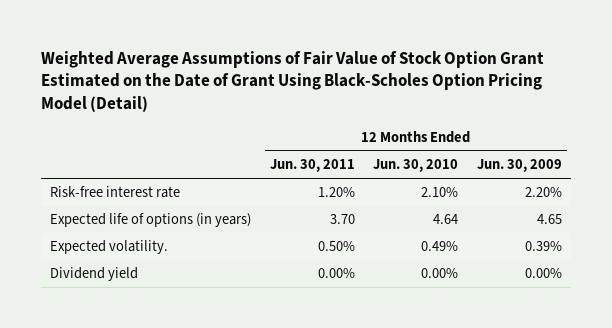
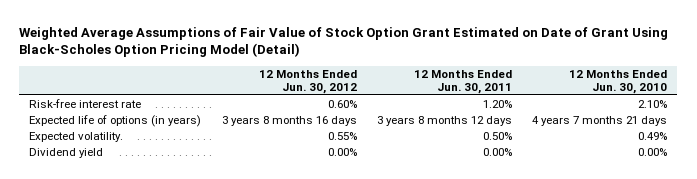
- Weighted Average Assumptions of Fair Value of Stock Option Grant Estimated on the Date of Grant Using Black-Scholes Option Pricing Model (Detail)
+ Weighted Average Assumptions of Fair Value of Stock Option Grant Estimated on Date of Grant Using Black-Scholes Option Pricing Model (Detail)
- | 12 Months Ended Jun. 30, 2011 | 12 Months Ended Jun. 30, 2010 | 12 Months Ended Jun. 30, 2009
+ | 12 Months Ended Jun. 30, 2012 | 12 Months Ended Jun. 30, 2011 | 12 Months Ended Jun. 30, 2010
- Expected life of options (in years) | 3.70 | 4.64 | 4.65
+ Expected life of options (in years) | 3 years 8 months 16 days | 3 years 8 months 12 days | 4 years 7 months 21 days

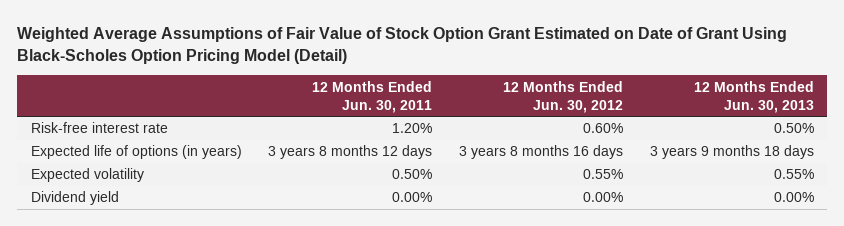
- | 12 Months Ended Jun. 30, 2012 | 12 Months Ended Jun. 30, 2011 | 12 Months Ended Jun. 30, 2010
+ | 12 Months Ended Jun. 30, 2011 | 12 Months Ended Jun. 30, 2012 | 12 Months Ended Jun. 30, 2013
- Expected volatility. | 0.55% | 0.50% | 0.49%
+ Expected volatility | 0.50% | 0.55% | 0.55%

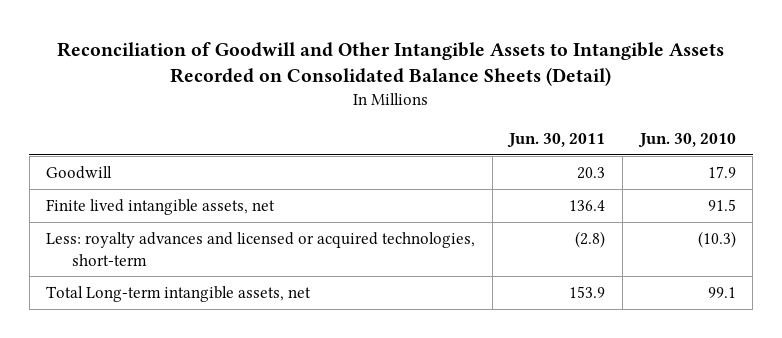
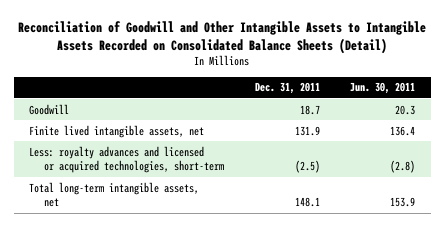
- | Jun. 30, 2011 | Jun. 30, 2010
+ | Dec. 31, 2011 | Jun. 30, 2011
- Total Long-term intangible assets, net | 153.9 | 99.1
+ Total long-term intangible assets, net | 148.1 | 153.9

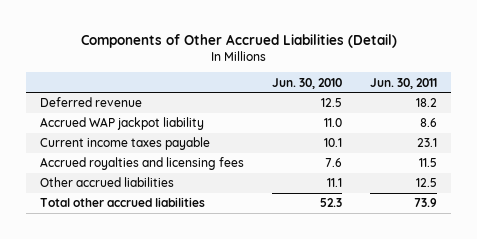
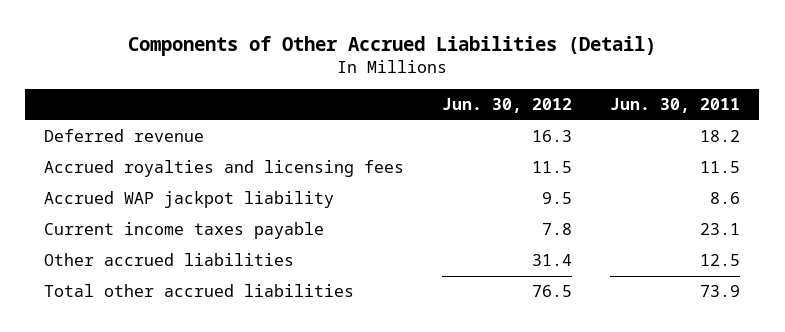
- | Jun. 30, 2010 | Jun. 30, 2011
+ | Jun. 30, 2012 | Jun. 30, 2011
moved up: Accrued royalties and licensing fees | 11.5 | 11.5

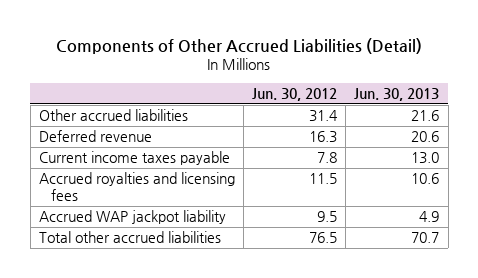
- | Jun. 30, 2012 | Jun. 30, 2011
+ | Jun. 30, 2012 | Jun. 30, 2013
moved up: Other accrued liabilities | 31.4 | 21.6
moved up: Current income taxes payable | 7.8 | 13.0

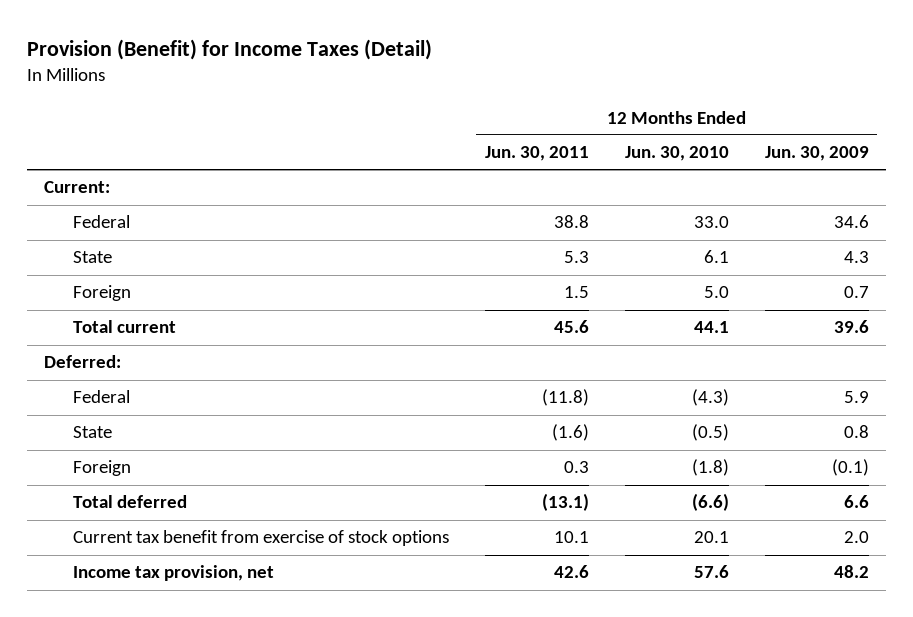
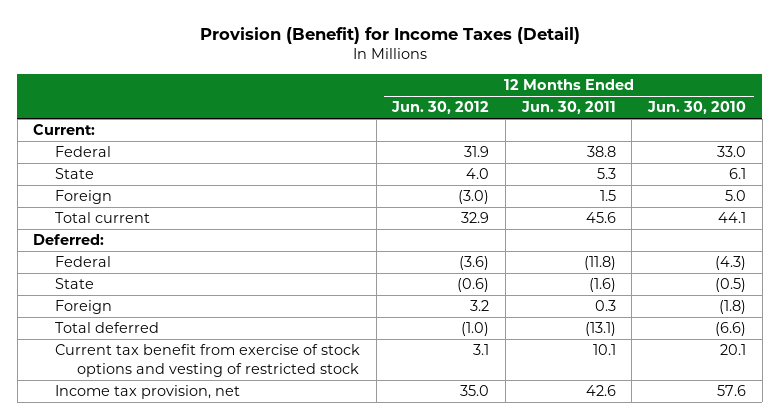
- | 12 Months Ended Jun. 30, 2011 | 12 Months Ended Jun. 30, 2010 | 12 Months Ended Jun. 30, 2009
+ | 12 Months Ended Jun. 30, 2012 | 12 Months Ended Jun. 30, 2011 | 12 Months Ended Jun. 30, 2010
- Current tax benefit from exercise of stock options | 10.1 | 20.1 | 2.0
+ Current tax benefit from exercise of stock options and vesting of restricted stock | 3.1 | 10.1 | 20.1

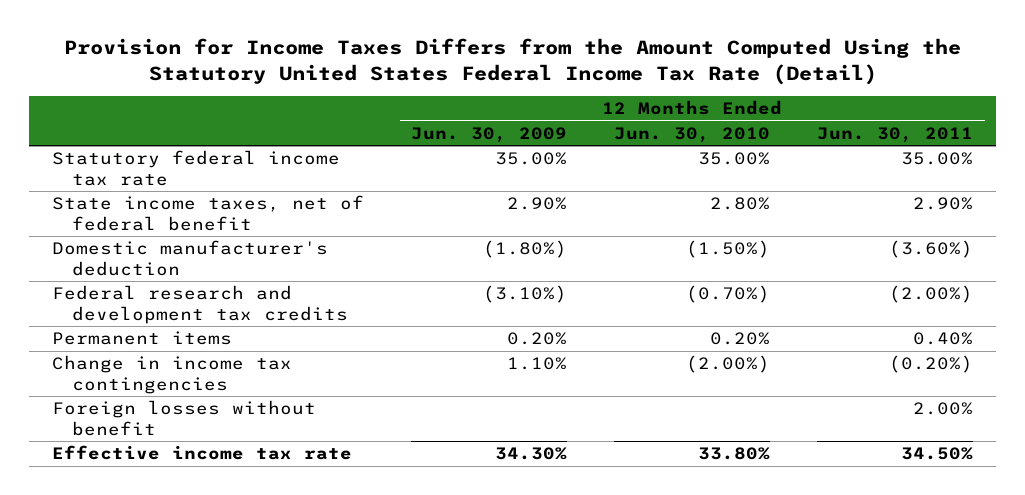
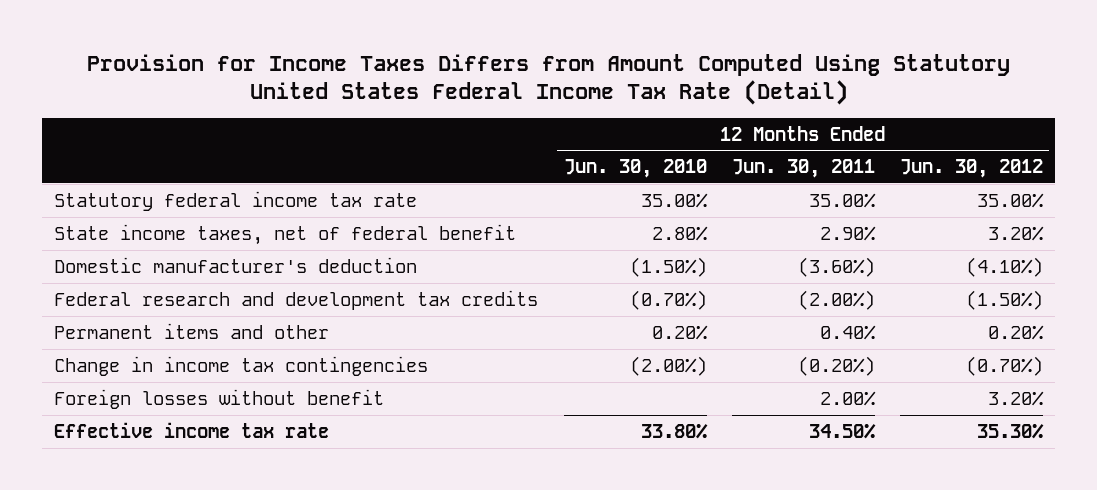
- Provision for Income Taxes Differs from the Amount Computed Using the Statutory United States Federal Income Tax Rate (Detail)
+ Provision for Income Taxes Differs from Amount Computed Using Statutory United States Federal Income Tax Rate (Detail)
- | 12 Months Ended Jun. 30, 2009 | 12 Months Ended Jun. 30, 2010 | 12 Months Ended Jun. 30, 2011
+ | 12 Months Ended Jun. 30, 2010 | 12 Months Ended Jun. 30, 2011 | 12 Months Ended Jun. 30, 2012
- Permanent items | 0.20% | 0.20% | 0.40%
+ Permanent items and other | 0.20% | 0.40% | 0.20%

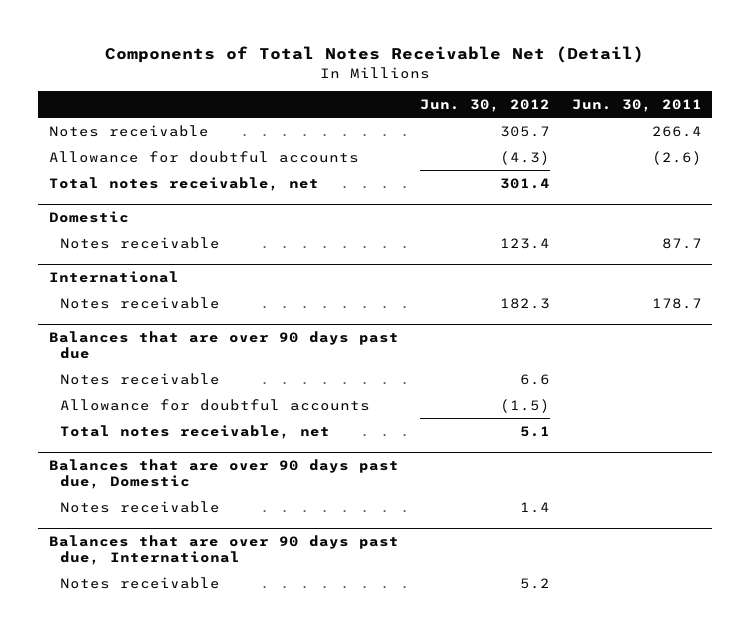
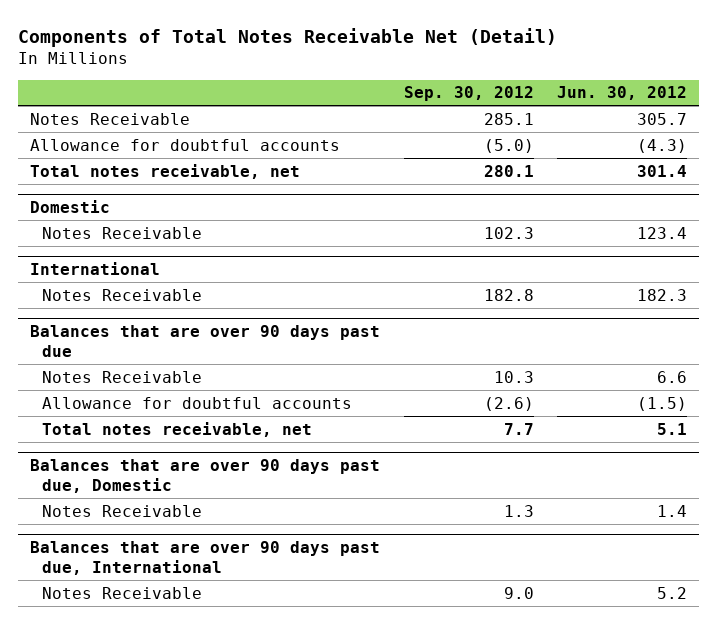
- | Jun. 30, 2012 | Jun. 30, 2011
+ | Sep. 30, 2012 | Jun. 30, 2012
- Notes receivable | 305.7 | 266.4
+ Notes Receivable | 285.1 | 305.7
@ Domestic
- Notes receivable | 123.4 | 87.7
+ Notes Receivable | 102.3 | 123.4
@ International
- Notes receivable | 182.3 | 178.7
+ Notes Receivable | 182.8 | 182.3
@ Balances that are over 90 days past due
- Notes receivable | 6.6 |
+ Notes Receivable | 10.3 | 6.6
@ Balances that are over 90 days past due, Domestic
- Notes receivable | 1.4 |
+ Notes Receivable | 1.3 | 1.4
@ Balances that are over 90 days past due, International
- Notes receivable | 5.2 |
+ Notes Receivable | 9.0 | 5.2

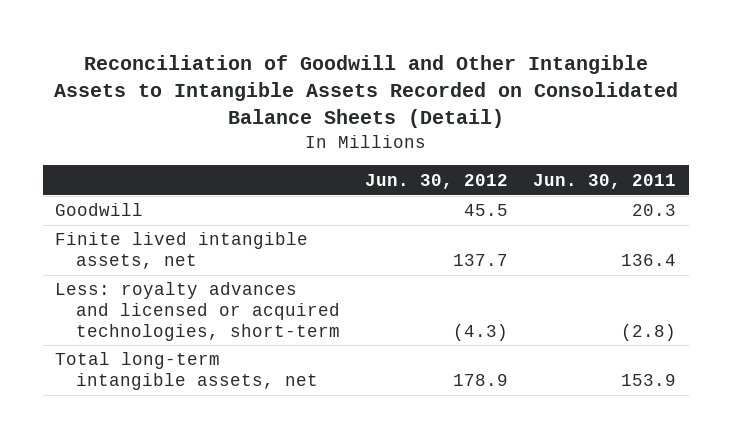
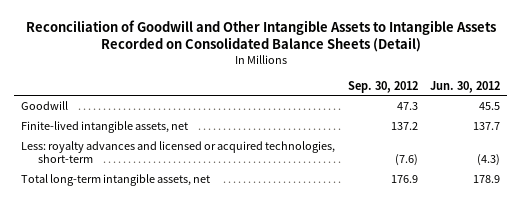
- | Jun. 30, 2012 | Jun. 30, 2011
+ | Sep. 30, 2012 | Jun. 30, 2012
- Finite lived intangible assets, net | 137.7 | 136.4
+ Finite-lived intangible assets, net | 137.2 | 137.7

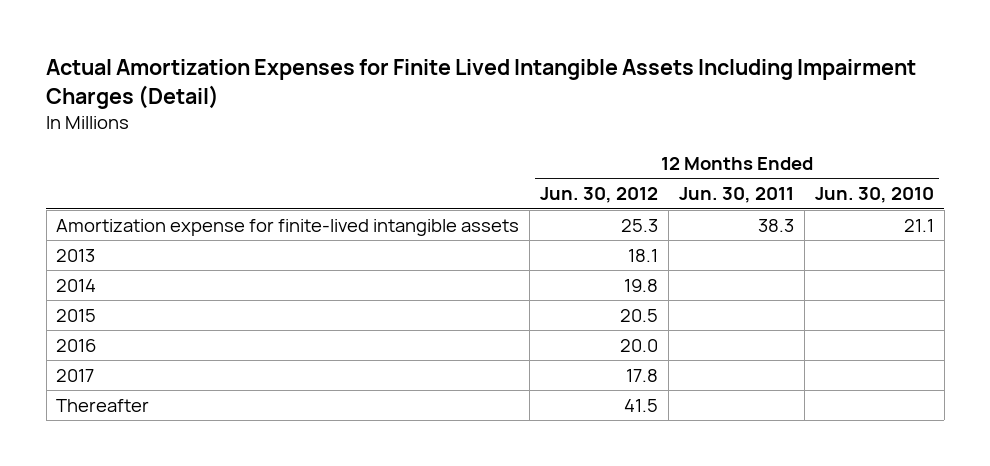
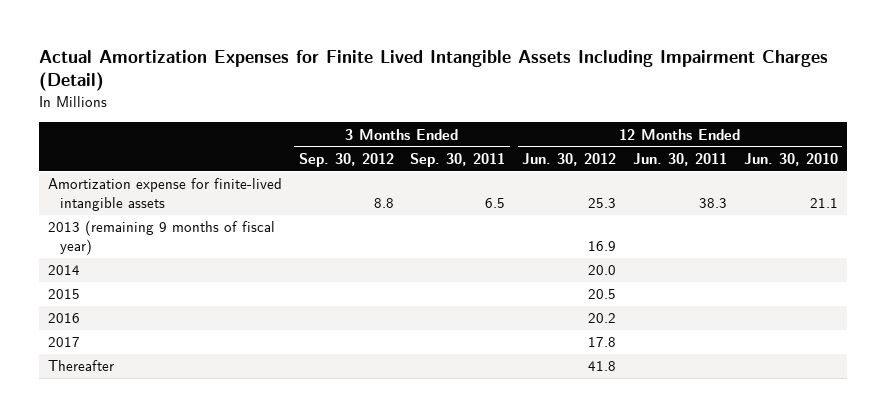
- | 12 Months Ended Jun. 30, 2012 | 12 Months Ended Jun. 30, 2011 | 12 Months Ended Jun. 30, 2010
+ | 3 Months Ended Sep. 30, 2012 | 3 Months Ended Sep. 30, 2011 | 12 Months Ended Jun. 30, 2012 | 12 Months Ended Jun. 30, 2011 | 12 Months Ended Jun. 30, 2010
- 2013 | 18.1 | |
- 2014 | 19.8 | |
+ 2013 (remaining 9 months of fiscal year) | | | 16.9 | |
+ 2014 | | | 20.0 | |
- 2016 | 20.0 | |
+ 2016 | | | 20.2 | |
- Thereafter | 41.5 | |
+ Thereafter | | | 41.8 | |

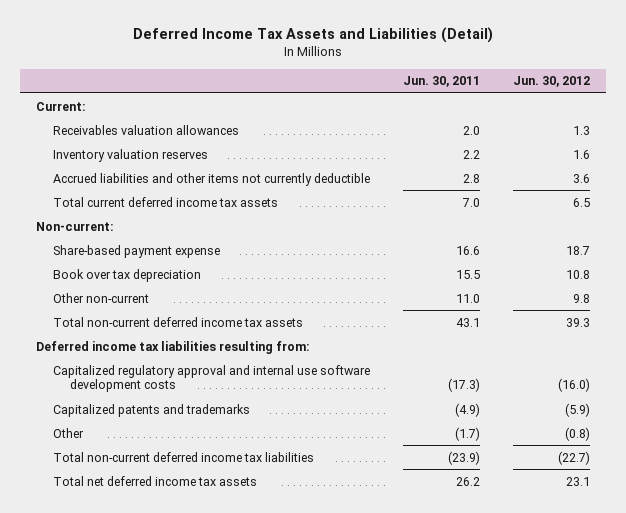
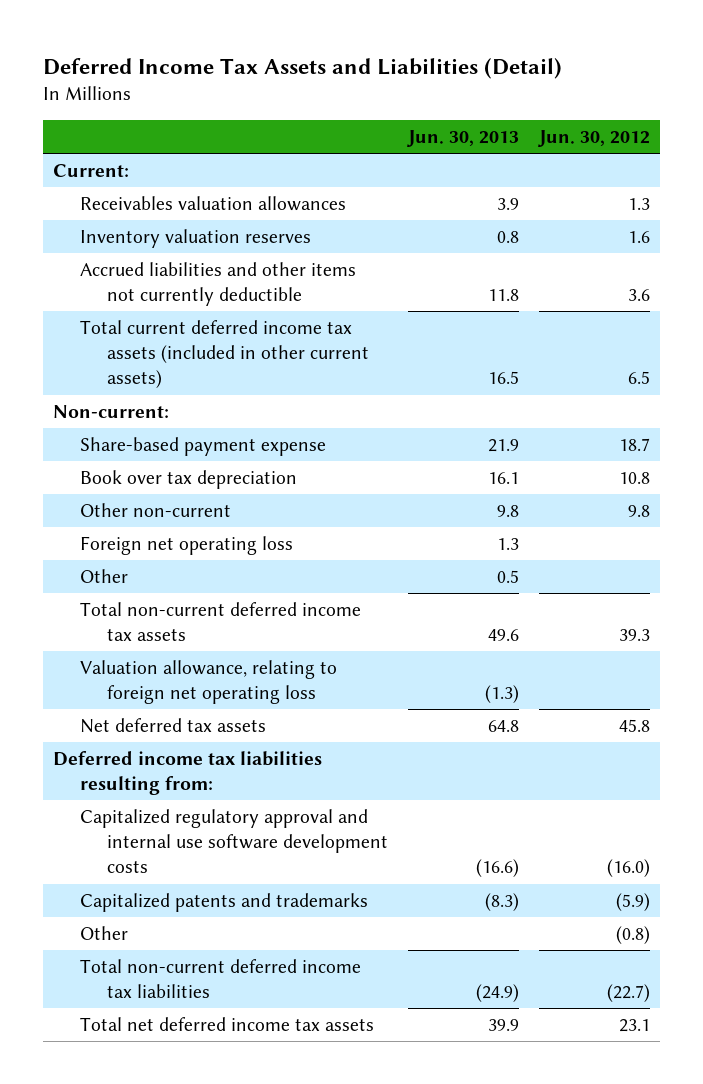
- | Jun. 30, 2011 | Jun. 30, 2012
+ | Jun. 30, 2013 | Jun. 30, 2012
- Total current deferred income tax assets | 7.0 | 6.5
+ Total current deferred income tax assets (included in other current assets) | 16.5 | 6.5
+ Foreign net operating loss | 1.3 |
+ Other | 0.5 |
+ Valuation allowance, relating to foreign net operating loss | (1.3) |
+ Net deferred tax assets | 64.8 | 45.8

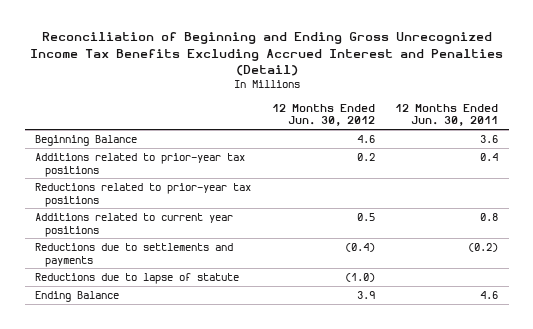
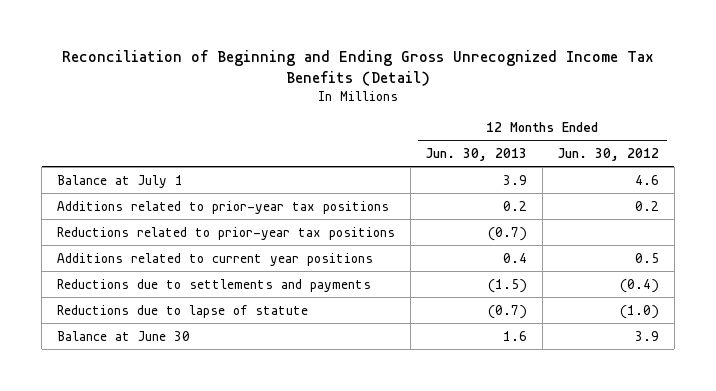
- Reconciliation of Beginning and Ending Gross Unrecognized Income Tax Benefits Excluding Accrued Interest and Penalties (Detail)
+ Reconciliation of Beginning and Ending Gross Unrecognized Income Tax Benefits (Detail)
- | 12 Months Ended Jun. 30, 2012 | 12 Months Ended Jun. 30, 2011
+ | 12 Months Ended Jun. 30, 2013 | 12 Months Ended Jun. 30, 2012
- Beginning Balance | 4.6 | 3.6
+ Balance at July 1 | 3.9 | 4.6
- Ending Balance | 3.9 | 4.6
+ Balance at June 30 | 1.6 | 3.9

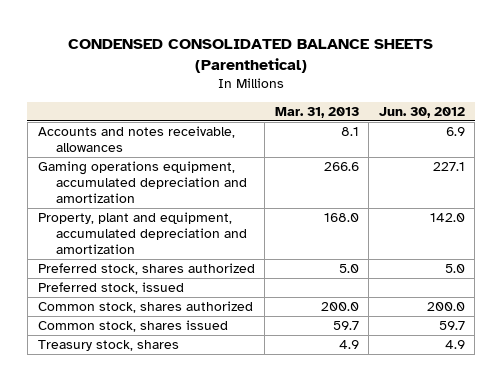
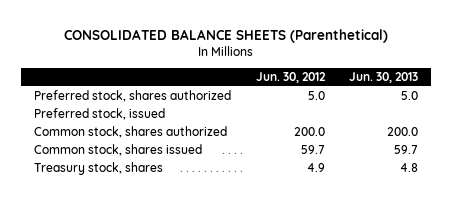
- CONDENSED CONSOLIDATED BALANCE SHEETS (Parenthetical)
+ CONSOLIDATED BALANCE SHEETS (Parenthetical)
- | Mar. 31, 2013 | Jun. 30, 2012
+ | Jun. 30, 2012 | Jun. 30, 2013
- Accounts and notes receivable, allowances | 8.1 | 6.9
- Gaming operations equipment, accumulated depreciation and amortization | 266.6 | 227.1
- Property, plant and equipment, accumulated depreciation and amortization | 168.0 | 142.0

